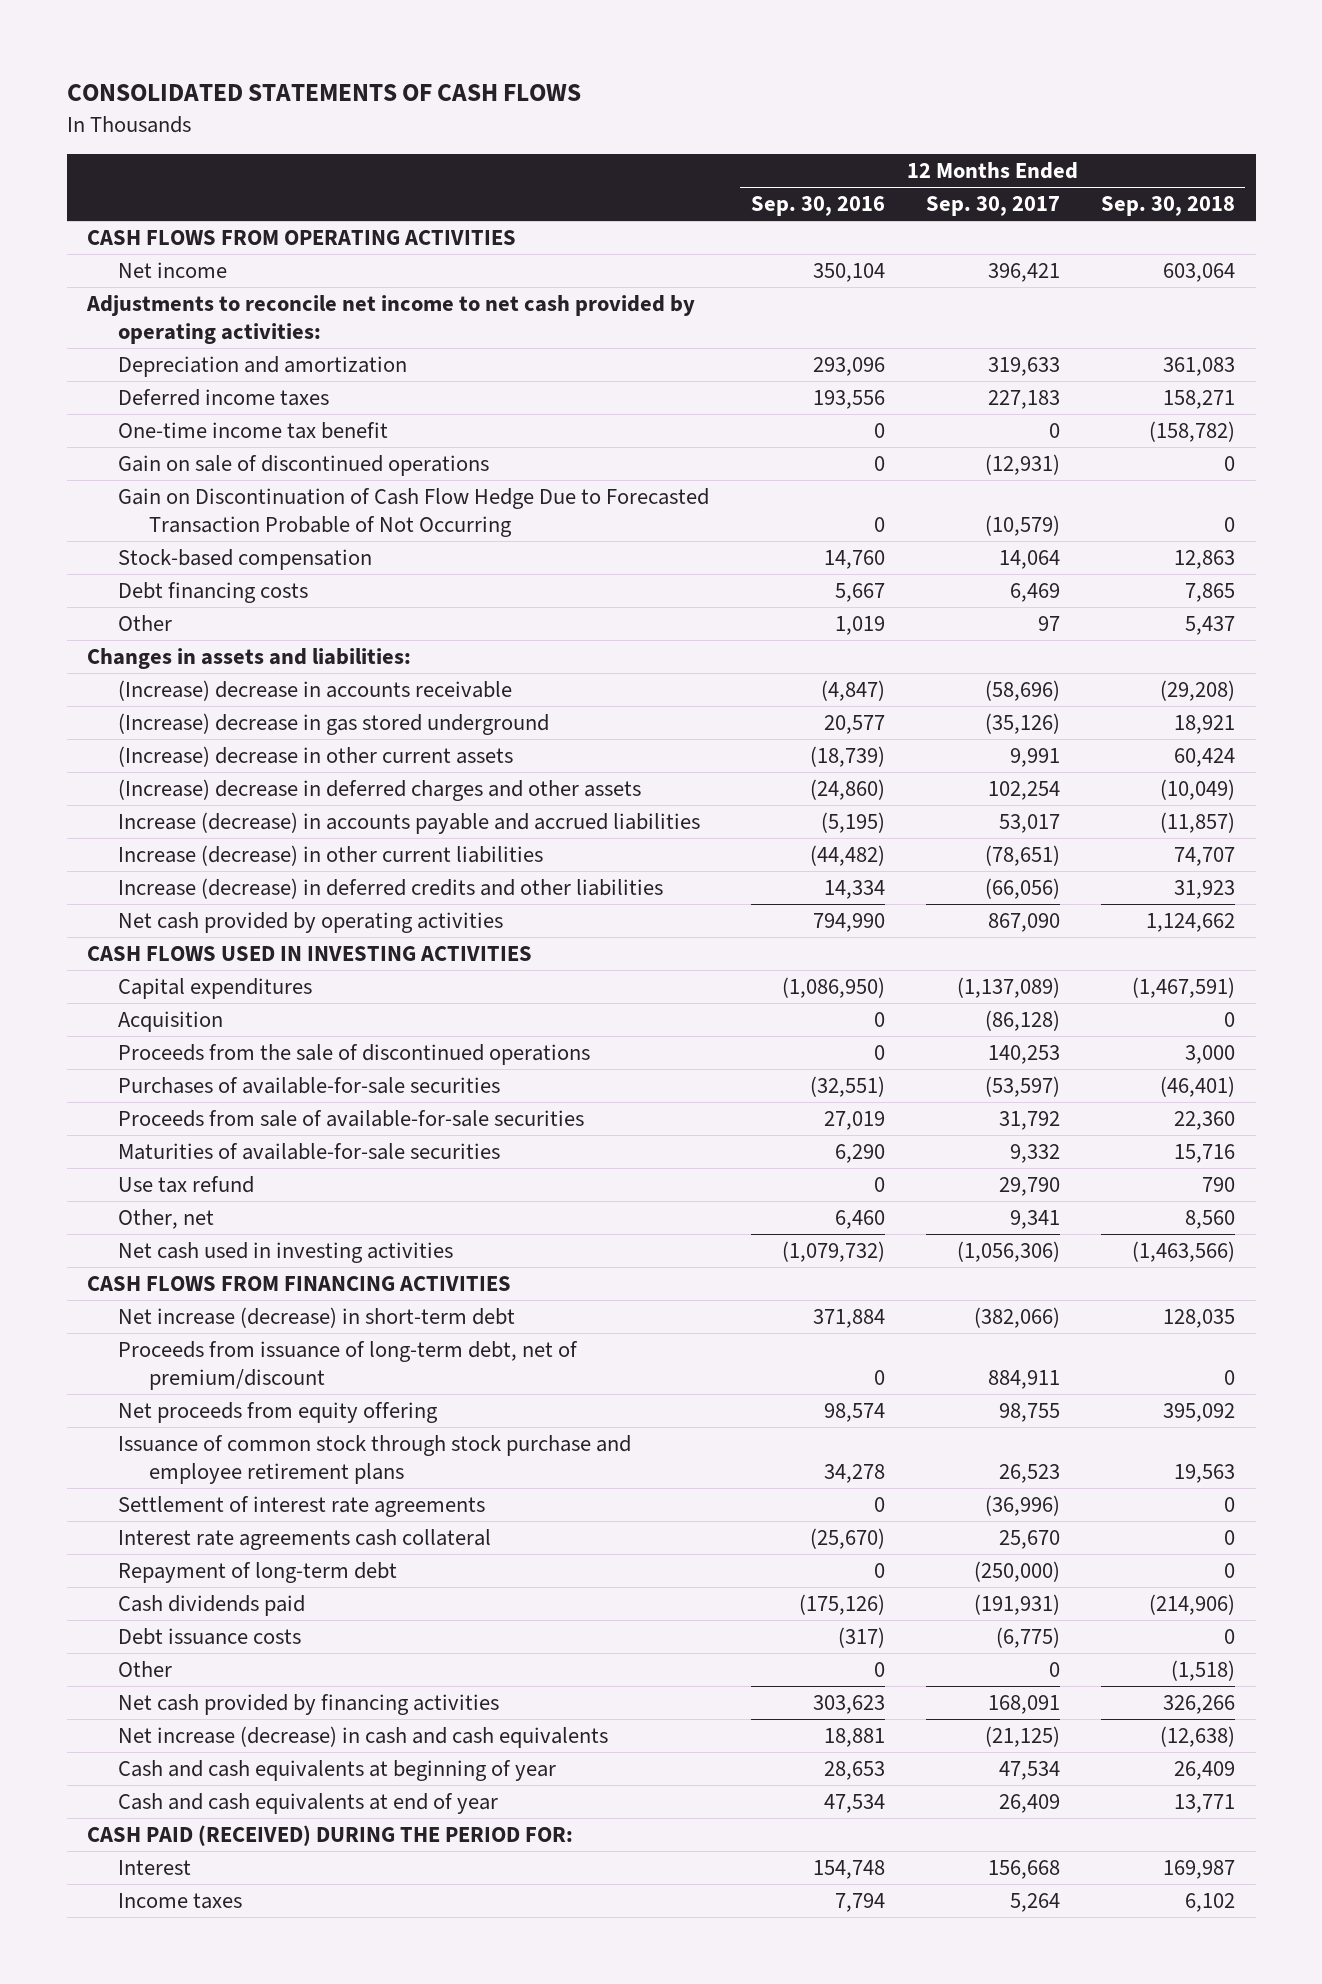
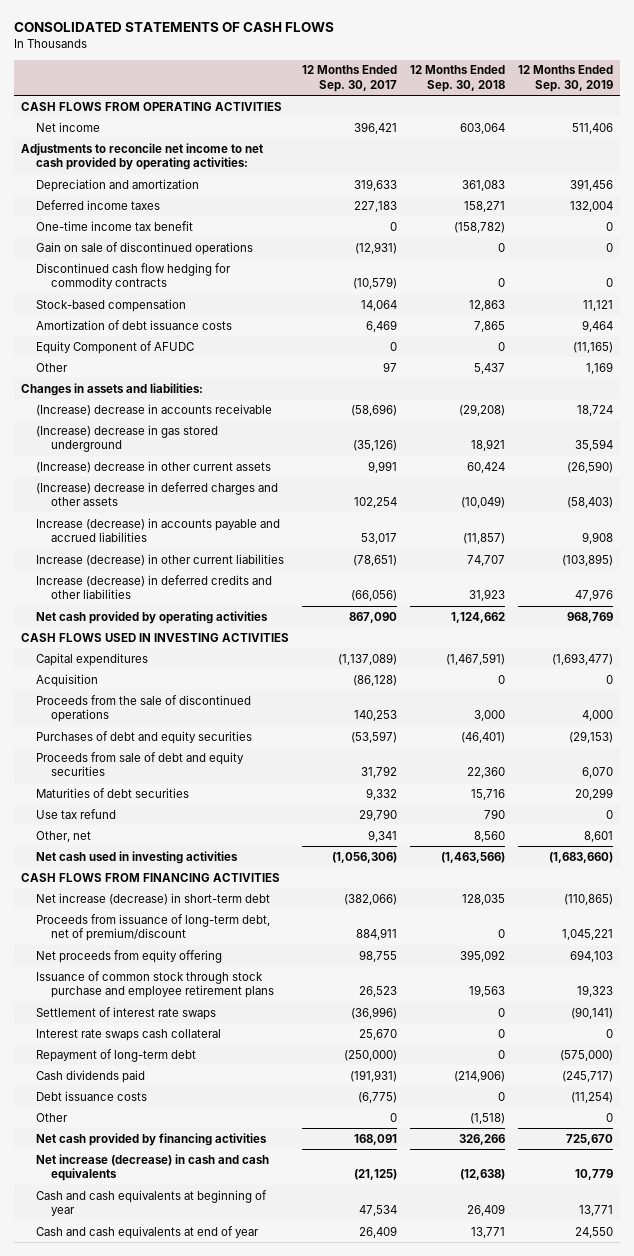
- | 12 Months Ended Sep. 30, 2016 | 12 Months Ended Sep. 30, 2017 | 12 Months Ended Sep. 30, 2018
+ | 12 Months Ended Sep. 30, 2017 | 12 Months Ended Sep. 30, 2018 | 12 Months Ended Sep. 30, 2019
- Gain on Discontinuation of Cash Flow Hedge Due to Forecasted Transaction Probable of Not Occurring | 0 | (10,579) | 0
+ Discontinued cash flow hedging for commodity contracts | (10,579) | 0 | 0
- Debt financing costs | 5,667 | 6,469 | 7,865
+ Amortization of debt issuance costs | 6,469 | 7,865 | 9,464
+ Equity Component of AFUDC | 0 | 0 | (11,165)
- Purchases of available-for-sale securities | (32,551) | (53,597) | (46,401)
- Proceeds from sale of available-for-sale securities | 27,019 | 31,792 | 22,360
- Maturities of available-for-sale securities | 6,290 | 9,332 | 15,716
+ Purchases of debt and equity securities | (53,597) | (46,401) | (29,153)
+ Proceeds from sale of debt and equity securities | 31,792 | 22,360 | 6,070
+ Maturities of debt securities | 9,332 | 15,716 | 20,299
- Settlement of interest rate agreements | 0 | (36,996) | 0
- Interest rate agreements cash collateral | (25,670) | 25,670 | 0
+ Settlement of interest rate swaps | (36,996) | 0 | (90,141)
+ Interest rate swaps cash collateral | 25,670 | 0 | 0
- CASH PAID (RECEIVED) DURING THE PERIOD FOR:
- Interest | 154,748 | 156,668 | 169,987
- Income taxes | 7,794 | 5,264 | 6,102

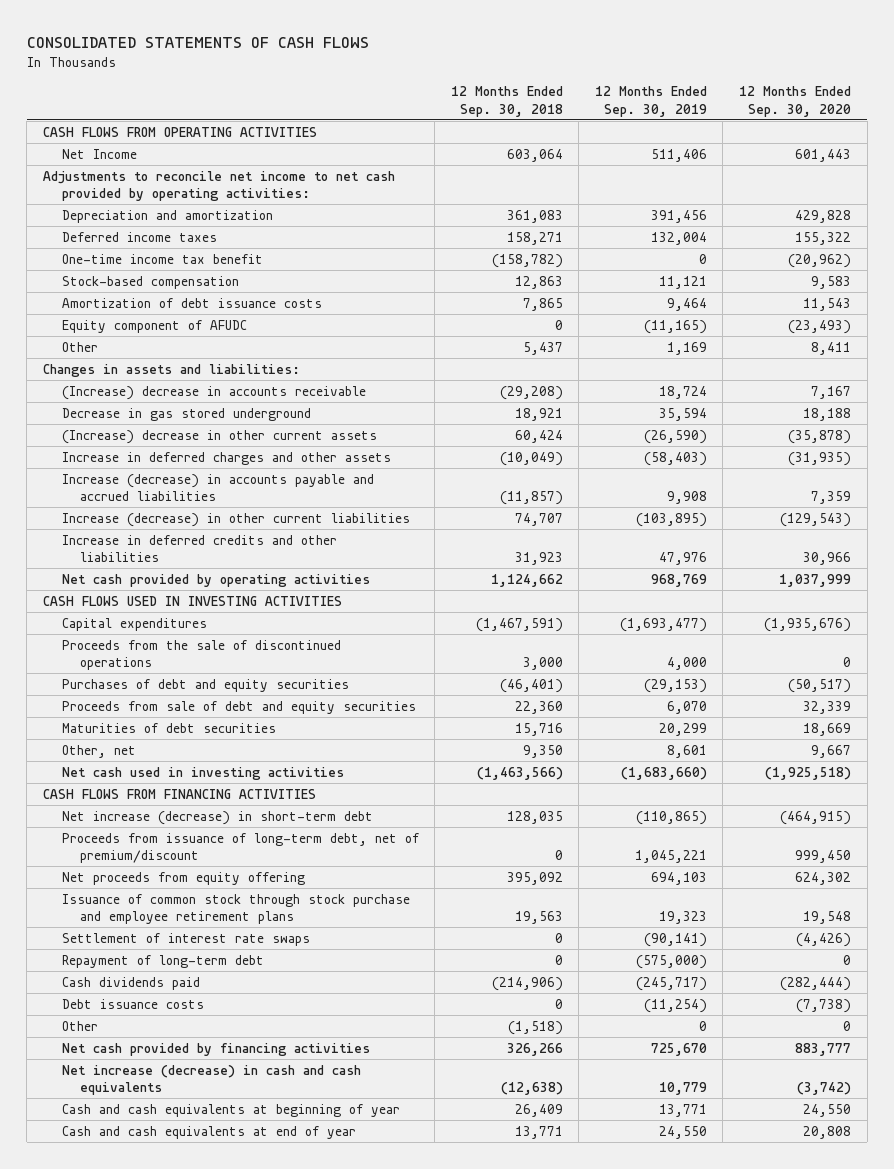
- | 12 Months Ended Sep. 30, 2017 | 12 Months Ended Sep. 30, 2018 | 12 Months Ended Sep. 30, 2019
+ | 12 Months Ended Sep. 30, 2018 | 12 Months Ended Sep. 30, 2019 | 12 Months Ended Sep. 30, 2020
- Net income | 396,421 | 603,064 | 511,406
+ Net Income | 603,064 | 511,406 | 601,443
- Gain on sale of discontinued operations | (12,931) | 0 | 0
- Discontinued cash flow hedging for commodity contracts | (10,579) | 0 | 0
- Equity Component of AFUDC | 0 | 0 | (11,165)
+ Equity component of AFUDC | 0 | (11,165) | (23,493)
- (Increase) decrease in gas stored underground | (35,126) | 18,921 | 35,594
+ Decrease in gas stored underground | 18,921 | 35,594 | 18,188
- (Increase) decrease in deferred charges and other assets | 102,254 | (10,049) | (58,403)
+ Increase in deferred charges and other assets | (10,049) | (58,403) | (31,935)
- Increase (decrease) in deferred credits and other liabilities | (66,056) | 31,923 | 47,976
+ Increase in deferred credits and other liabilities | 31,923 | 47,976 | 30,966
- Acquisition | (86,128) | 0 | 0
- Use tax refund | 29,790 | 790 | 0
- Other, net | 9,341 | 8,560 | 8,601
+ Other, net | 9,350 | 8,601 | 9,667
- Interest rate swaps cash collateral | 25,670 | 0 | 0

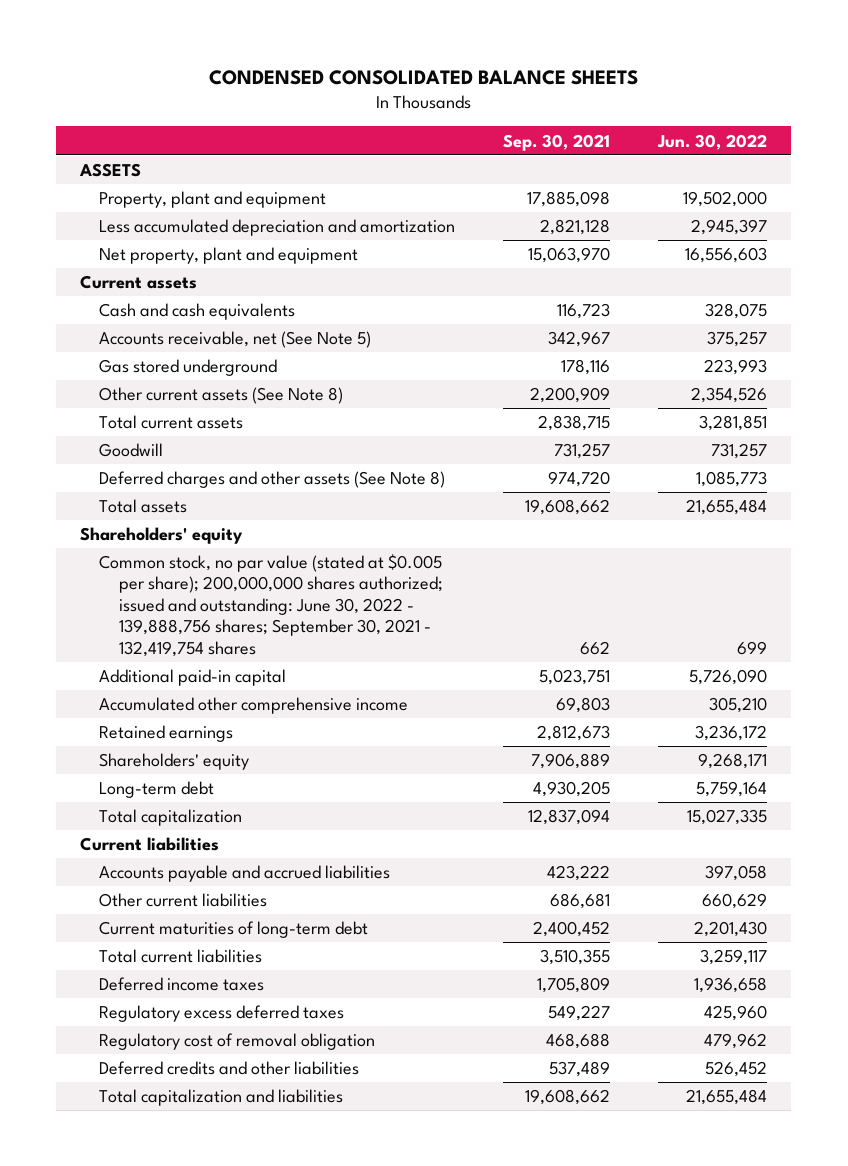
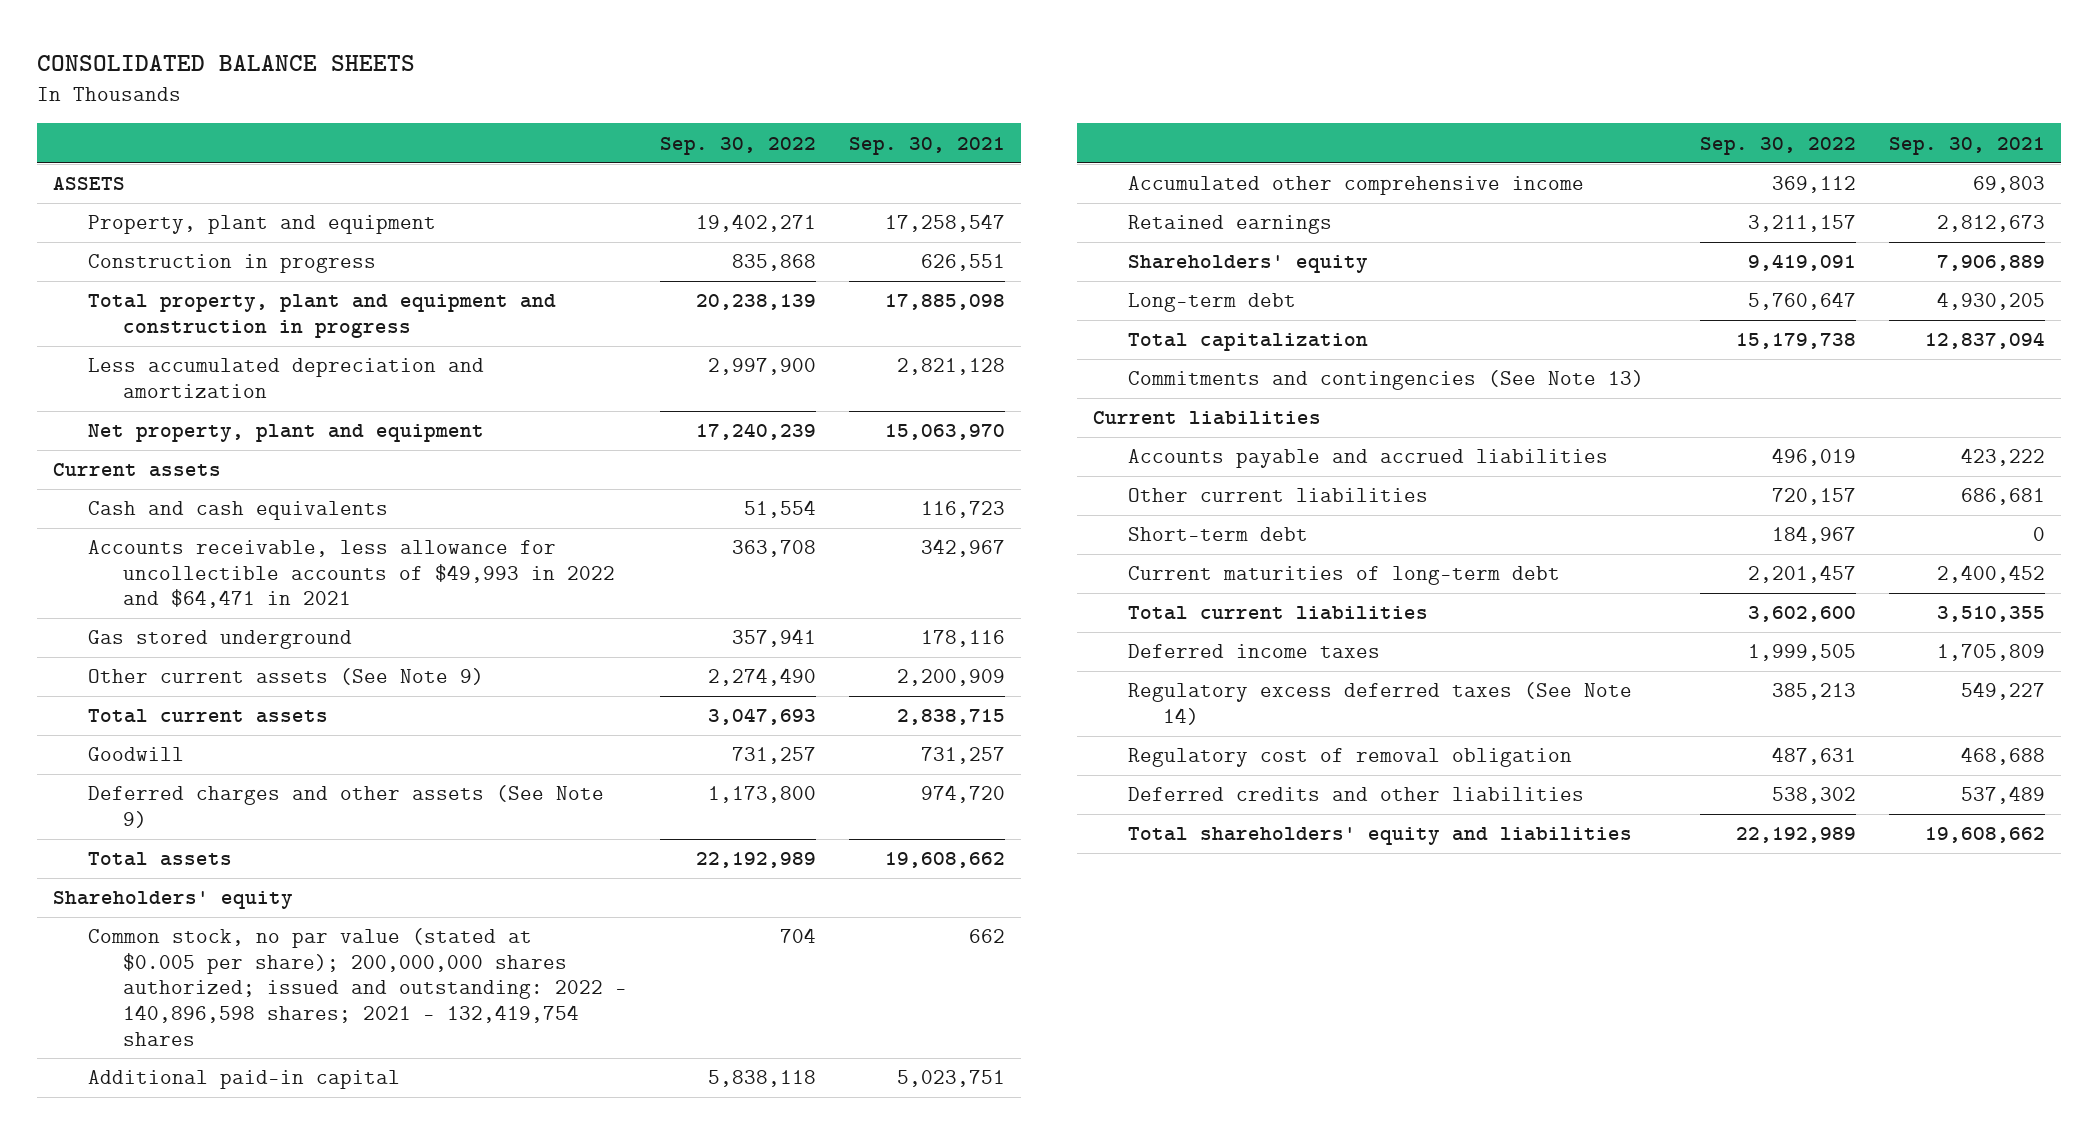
- CONDENSED CONSOLIDATED BALANCE SHEETS
+ CONSOLIDATED BALANCE SHEETS
- | Sep. 30, 2021 | Jun. 30, 2022
+ | Sep. 30, 2022 | Sep. 30, 2021
- Property, plant and equipment | 17,885,098 | 19,502,000
+ Property, plant and equipment | 19,402,271 | 17,258,547
+ Construction in progress | 835,868 | 626,551
+ Total property, plant and equipment and construction in progress | 20,238,139 | 17,885,098
- Accounts receivable, net (See Note 5) | 342,967 | 375,257
+ Accounts receivable, less allowance for uncollectible accounts of $49,993 in 2022 and $64,471 in 2021 | 363,708 | 342,967
- Other current assets (See Note 8) | 2,200,909 | 2,354,526
+ Other current assets (See Note 9) | 2,274,490 | 2,200,909
- Deferred charges and other assets (See Note 8) | 974,720 | 1,085,773
+ Deferred charges and other assets (See Note 9) | 1,173,800 | 974,720
- Common stock, no par value (stated at $0.005 per share); 200,000,000 shares authorized; issued and outstanding: June 30, 2022 - 139,888,756 shares; September 30, 2021 - 132,419,754 shares | 662 | 699
+ Common stock, no par value (stated at $0.005 per share); 200,000,000 shares authorized; issued and outstanding: 2022 - 140,896,598 shares; 2021 - 132,419,754 shares | 704 | 662
+ Commitments and contingencies (See Note 13)
+ Short-term debt | 184,967 | 0
- Regulatory excess deferred taxes | 549,227 | 425,960
+ Regulatory excess deferred taxes (See Note 14) | 385,213 | 549,227
- Total capitalization and liabilities | 19,608,662 | 21,655,484
+ Total shareholders' equity and liabilities | 22,192,989 | 19,608,662

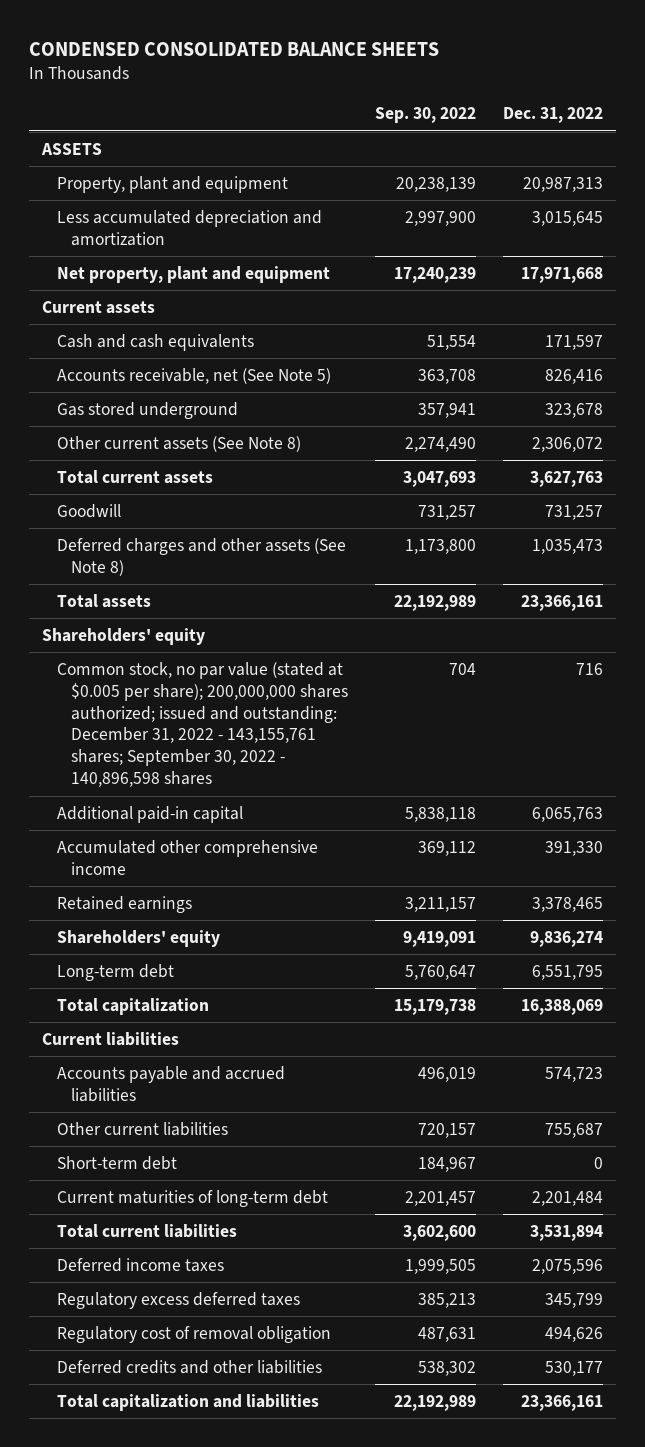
- CONSOLIDATED BALANCE SHEETS
+ CONDENSED CONSOLIDATED BALANCE SHEETS
- | Sep. 30, 2022 | Sep. 30, 2021
+ | Sep. 30, 2022 | Dec. 31, 2022
- Property, plant and equipment | 19,402,271 | 17,258,547
- Construction in progress | 835,868 | 626,551
- Total property, plant and equipment and construction in progress | 20,238,139 | 17,885,098
+ Property, plant and equipment | 20,238,139 | 20,987,313
- Accounts receivable, less allowance for uncollectible accounts of $49,993 in 2022 and $64,471 in 2021 | 363,708 | 342,967
+ Accounts receivable, net (See Note 5) | 363,708 | 826,416
- Other current assets (See Note 9) | 2,274,490 | 2,200,909
+ Other current assets (See Note 8) | 2,274,490 | 2,306,072
- Deferred charges and other assets (See Note 9) | 1,173,800 | 974,720
+ Deferred charges and other assets (See Note 8) | 1,173,800 | 1,035,473
- Common stock, no par value (stated at $0.005 per share); 200,000,000 shares authorized; issued and outstanding: 2022 - 140,896,598 shares; 2021 - 132,419,754 shares | 704 | 662
+ Common stock, no par value (stated at $0.005 per share); 200,000,000 shares authorized; issued and outstanding: December 31, 2022 - 143,155,761 shares; September 30, 2022 - 140,896,598 shares | 704 | 716
- Commitments and contingencies (See Note 13)
- Regulatory excess deferred taxes (See Note 14) | 385,213 | 549,227
+ Regulatory excess deferred taxes | 385,213 | 345,799
- Total shareholders' equity and liabilities | 22,192,989 | 19,608,662
+ Total capitalization and liabilities | 22,192,989 | 23,366,161

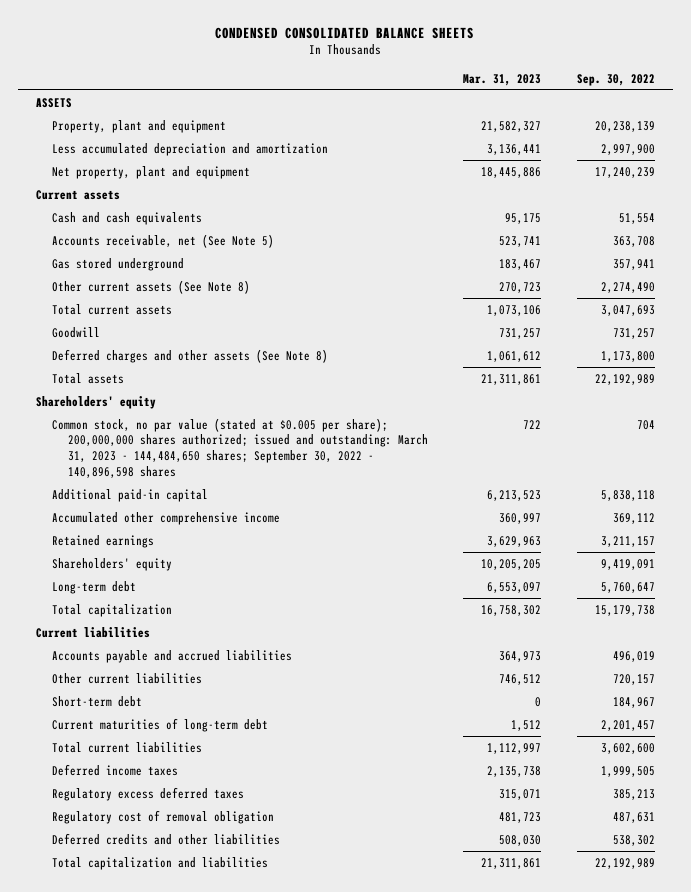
- | Sep. 30, 2022 | Dec. 31, 2022
+ | Mar. 31, 2023 | Sep. 30, 2022
- Common stock, no par value (stated at $0.005 per share); 200,000,000 shares authorized; issued and outstanding: December 31, 2022 - 143,155,761 shares; September 30, 2022 - 140,896,598 shares | 704 | 716
+ Common stock, no par value (stated at $0.005 per share); 200,000,000 shares authorized; issued and outstanding: March 31, 2023 - 144,484,650 shares; September 30, 2022 - 140,896,598 shares | 722 | 704

